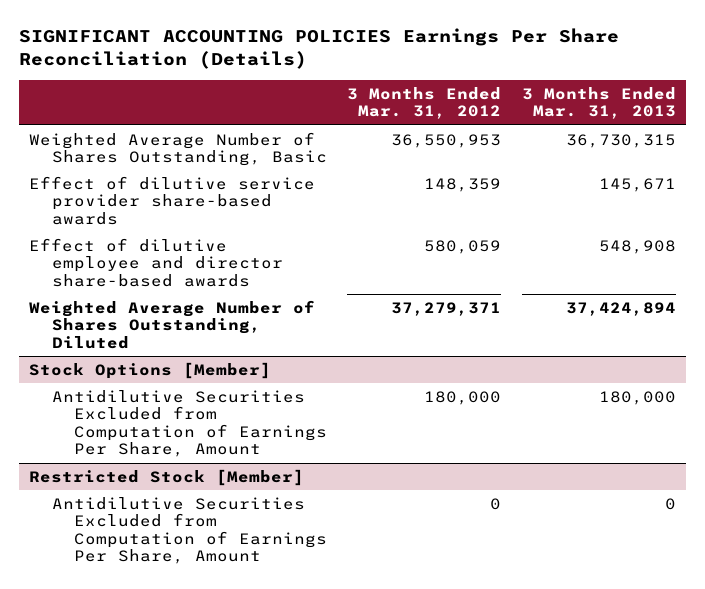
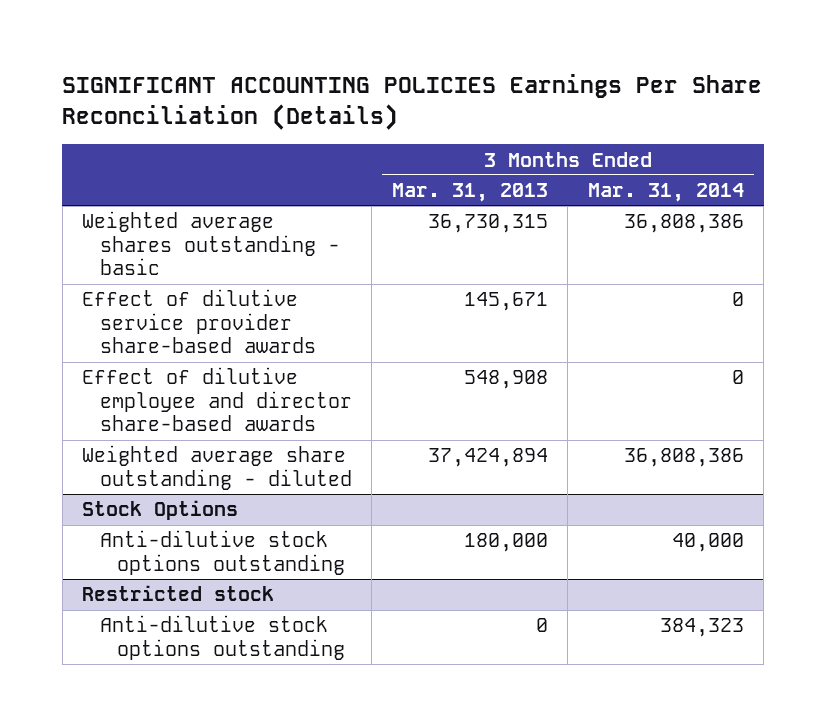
- | 3 Months Ended Mar. 31, 2012 | 3 Months Ended Mar. 31, 2013
+ | 3 Months Ended Mar. 31, 2013 | 3 Months Ended Mar. 31, 2014
- Weighted Average Number of Shares Outstanding, Basic | 36,550,953 | 36,730,315
+ Weighted average shares outstanding - basic | 36,730,315 | 36,808,386
- Weighted Average Number of Shares Outstanding, Diluted | 37,279,371 | 37,424,894
- Stock Options [Member]
- Antidilutive Securities Excluded from Computation of Earnings Per Share, Amount | 180,000 | 180,000
- Restricted Stock [Member]
- Antidilutive Securities Excluded from Computation of Earnings Per Share, Amount | 0 | 0
+ Weighted average share outstanding - diluted | 37,424,894 | 36,808,386
+ Stock Options
+ Anti-dilutive stock options outstanding | 180,000 | 40,000
+ Restricted stock
+ Anti-dilutive stock options outstanding | 0 | 384,323

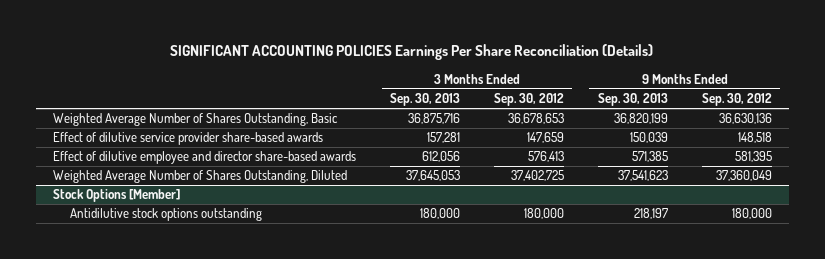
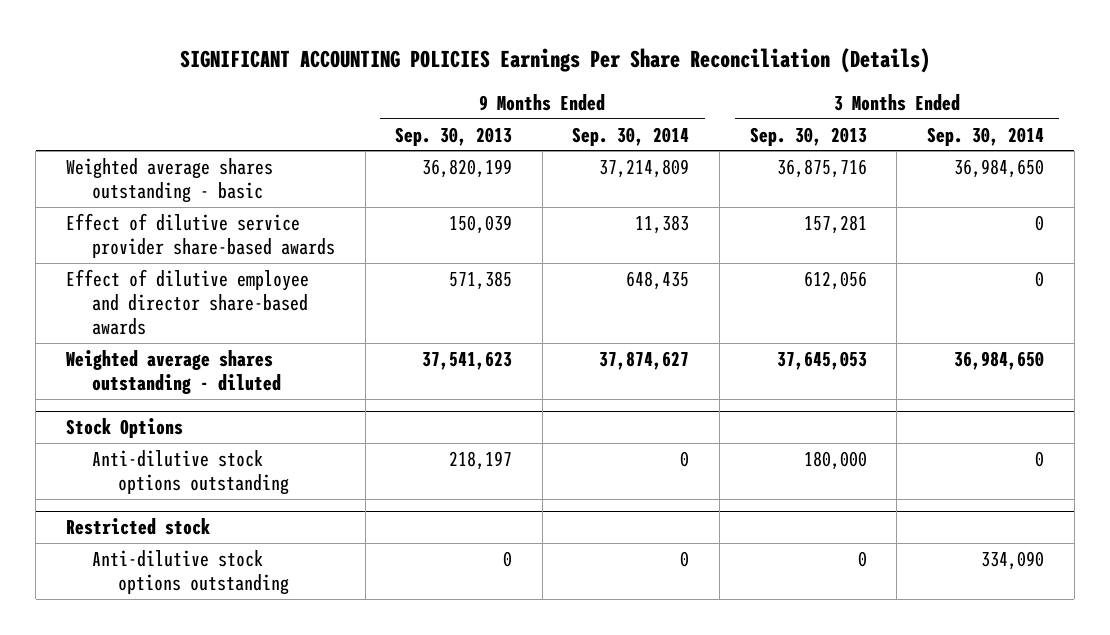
- | 3 Months Ended Sep. 30, 2013 | 3 Months Ended Sep. 30, 2012 | 9 Months Ended Sep. 30, 2013 | 9 Months Ended Sep. 30, 2012
+ | 9 Months Ended Sep. 30, 2013 | 9 Months Ended Sep. 30, 2014 | 3 Months Ended Sep. 30, 2013 | 3 Months Ended Sep. 30, 2014
- Weighted Average Number of Shares Outstanding, Basic | 36,875,716 | 36,678,653 | 36,820,199 | 36,630,136
+ Weighted average shares outstanding - basic | 36,820,199 | 37,214,809 | 36,875,716 | 36,984,650
- Weighted Average Number of Shares Outstanding, Diluted | 37,645,053 | 37,402,725 | 37,541,623 | 37,360,049
- Stock Options [Member]
- Antidilutive stock options outstanding | 180,000 | 180,000 | 218,197 | 180,000
+ Weighted average shares outstanding - diluted | 37,541,623 | 37,874,627 | 37,645,053 | 36,984,650
+ Stock Options
+ Anti-dilutive stock options outstanding | 218,197 | 0 | 180,000 | 0
+ Restricted stock
+ Anti-dilutive stock options outstanding | 0 | 0 | 0 | 334,090

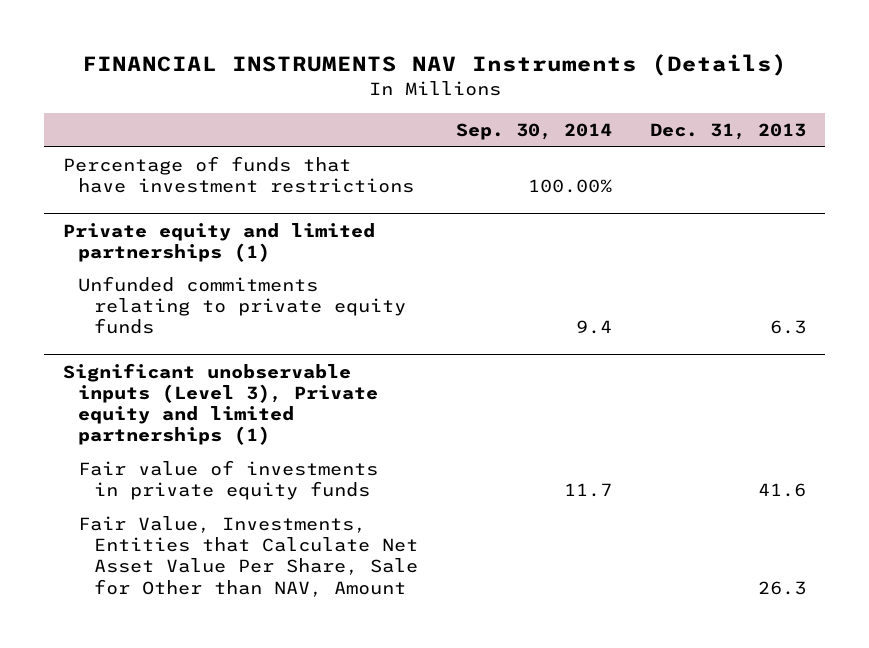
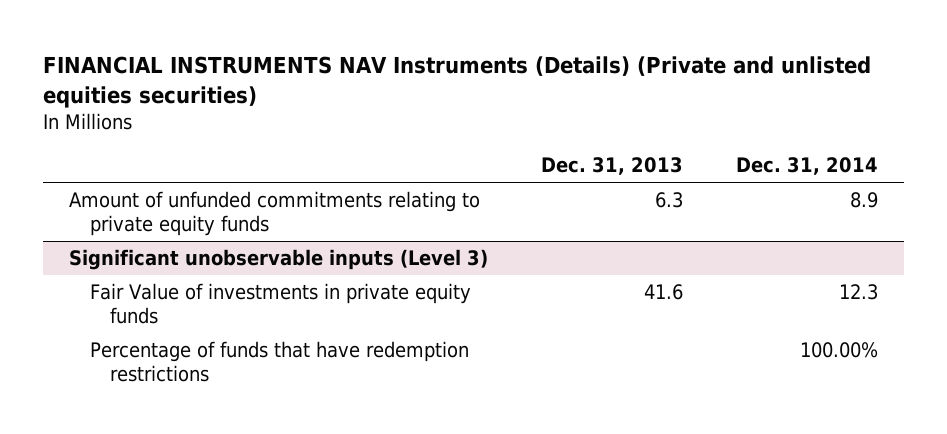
- FINANCIAL INSTRUMENTS NAV Instruments (Details)
+ FINANCIAL INSTRUMENTS NAV Instruments (Details) (Private and unlisted equities securities)
- | Sep. 30, 2014 | Dec. 31, 2013
+ | Dec. 31, 2013 | Dec. 31, 2014
- Percentage of funds that have investment restrictions | 100.00% |
- Private equity and limited partnerships (1)
- Unfunded commitments relating to private equity funds | 9.4 | 6.3
- Significant unobservable inputs (Level 3), Private equity and limited partnerships (1)
- Fair value of investments in private equity funds | 11.7 | 41.6
- Fair Value, Investments, Entities that Calculate Net Asset Value Per Share, Sale for Other than NAV, Amount | | 26.3
+ Amount of unfunded commitments relating to private equity funds | 6.3 | 8.9
+ Significant unobservable inputs (Level 3)
+ Fair Value of investments in private equity funds | 41.6 | 12.3
+ Percentage of funds that have redemption restrictions | | 100.00%

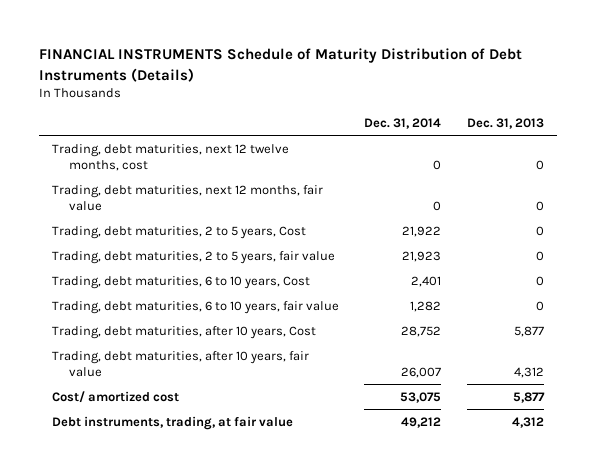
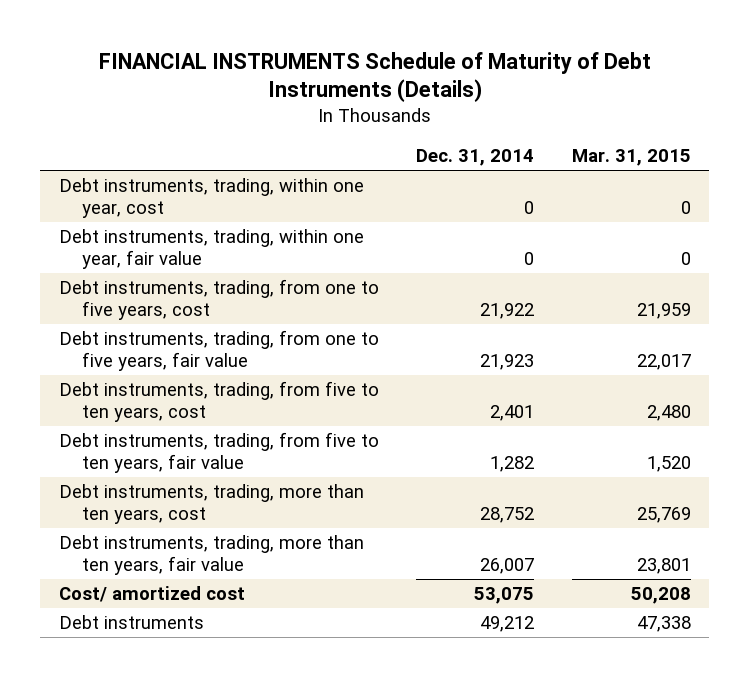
- FINANCIAL INSTRUMENTS Schedule of Maturity Distribution of Debt Instruments (Details)
+ FINANCIAL INSTRUMENTS Schedule of Maturity of Debt Instruments (Details)
- | Dec. 31, 2014 | Dec. 31, 2013
+ | Dec. 31, 2014 | Mar. 31, 2015
- Trading, debt maturities, next 12 twelve months, cost | 0 | 0
- Trading, debt maturities, next 12 months, fair value | 0 | 0
- Trading, debt maturities, 2 to 5 years, Cost | 21,922 | 0
- Trading, debt maturities, 2 to 5 years, fair value | 21,923 | 0
- Trading, debt maturities, 6 to 10 years, Cost | 2,401 | 0
- Trading, debt maturities, 6 to 10 years, fair value | 1,282 | 0
- Trading, debt maturities, after 10 years, Cost | 28,752 | 5,877
- Trading, debt maturities, after 10 years, fair value | 26,007 | 4,312
+ Debt instruments, trading, within one year, cost | 0 | 0
+ Debt instruments, trading, within one year, fair value | 0 | 0
+ Debt instruments, trading, from one to five years, cost | 21,922 | 21,959
+ Debt instruments, trading, from one to five years, fair value | 21,923 | 22,017
+ Debt instruments, trading, from five to ten years, cost | 2,401 | 2,480
+ Debt instruments, trading, from five to ten years, fair value | 1,282 | 1,520
+ Debt instruments, trading, more than ten years, cost | 28,752 | 25,769
+ Debt instruments, trading, more than ten years, fair value | 26,007 | 23,801
- Debt instruments, trading, at fair value | 49,212 | 4,312
+ Debt instruments | 49,212 | 47,338

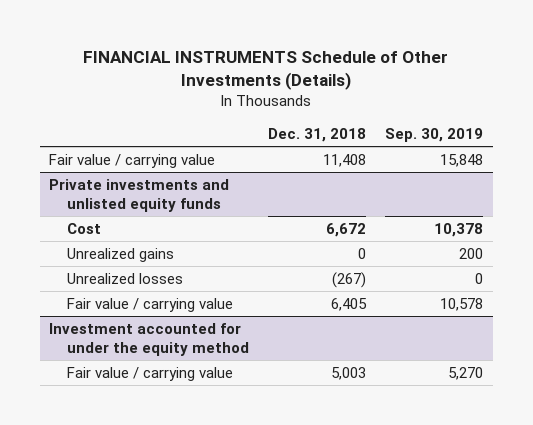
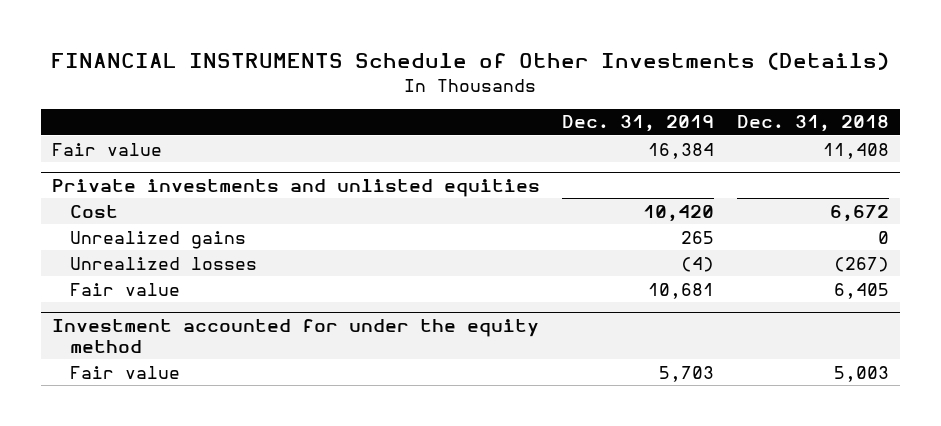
- | Dec. 31, 2018 | Sep. 30, 2019
+ | Dec. 31, 2019 | Dec. 31, 2018
- Fair value / carrying value | 11,408 | 15,848
- Private investments and unlisted equity funds
+ Fair value | 16,384 | 11,408
+ Private investments and unlisted equities
- Fair value / carrying value | 6,405 | 10,578
+ Fair value | 10,681 | 6,405
@ Investment accounted for under the equity method
- Fair value / carrying value | 5,003 | 5,270
+ Fair value | 5,703 | 5,003

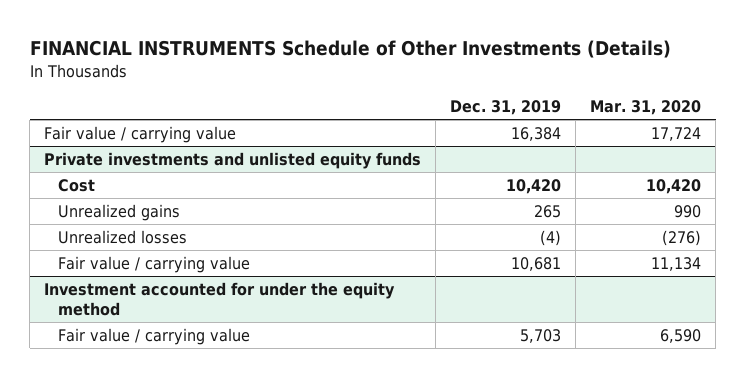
- | Dec. 31, 2019 | Dec. 31, 2018
+ | Dec. 31, 2019 | Mar. 31, 2020
- Fair value | 16,384 | 11,408
- Private investments and unlisted equities
+ Fair value / carrying value | 16,384 | 17,724
+ Private investments and unlisted equity funds
- Fair value | 10,681 | 6,405
+ Fair value / carrying value | 10,681 | 11,134
@ Investment accounted for under the equity method
- Fair value | 5,703 | 5,003
+ Fair value / carrying value | 5,703 | 6,590

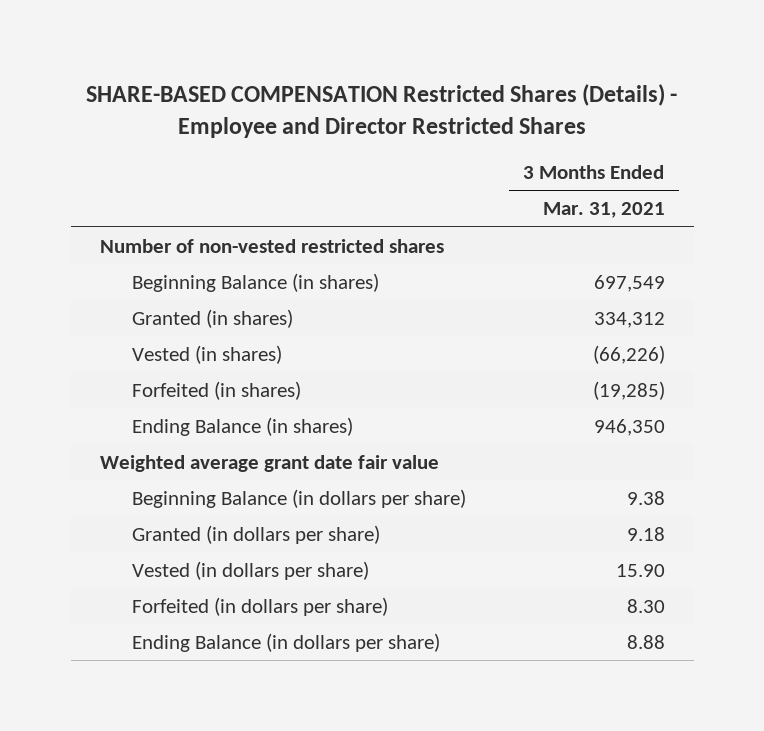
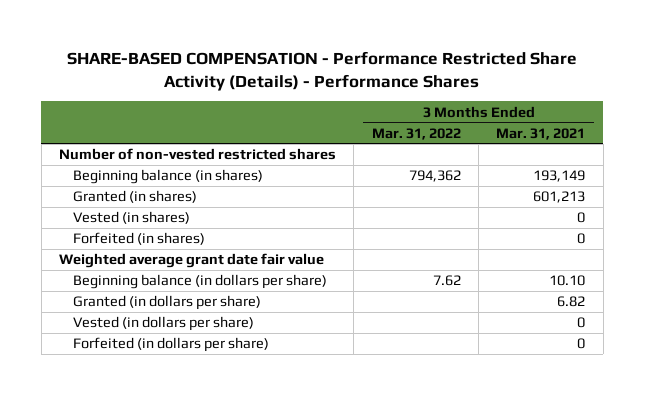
- SHARE-BASED COMPENSATION Restricted Shares (Details) - Employee and Director Restricted Shares
+ SHARE-BASED COMPENSATION - Performance Restricted Share Activity (Details) - Performance Shares
- | 3 Months Ended Mar. 31, 2021
+ | 3 Months Ended Mar. 31, 2022 | 3 Months Ended Mar. 31, 2021
- Beginning Balance (in shares) | 697,549
- Granted (in shares) | 334,312
- Vested (in shares) | (66,226)
- Forfeited (in shares) | (19,285)
- Ending Balance (in shares) | 946,350
+ Beginning balance (in shares) | 794,362 | 193,149
+ Granted (in shares) | | 601,213
+ Vested (in shares) | | 0
+ Forfeited (in shares) | | 0
- Beginning Balance (in dollars per share) | 9.38
- Granted (in dollars per share) | 9.18
- Vested (in dollars per share) | 15.90
- Forfeited (in dollars per share) | 8.30
- Ending Balance (in dollars per share) | 8.88
+ Beginning balance (in dollars per share) | 7.62 | 10.10
+ Granted (in dollars per share) | | 6.82
+ Vested (in dollars per share) | | 0
+ Forfeited (in dollars per share) | | 0

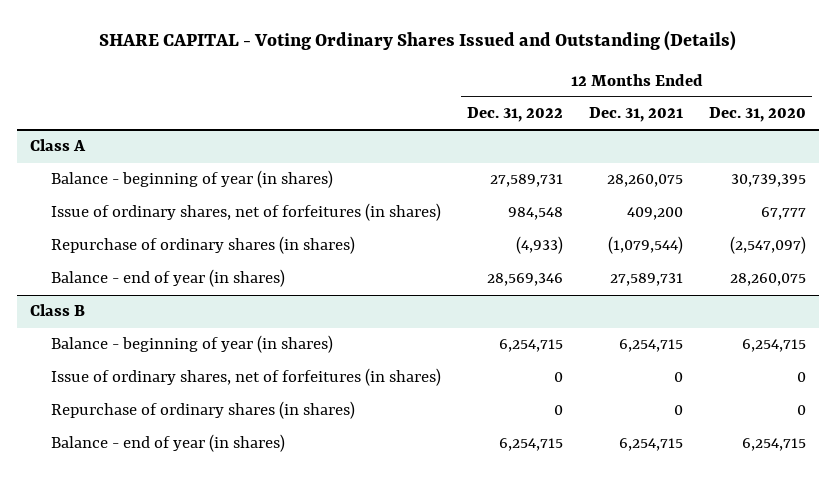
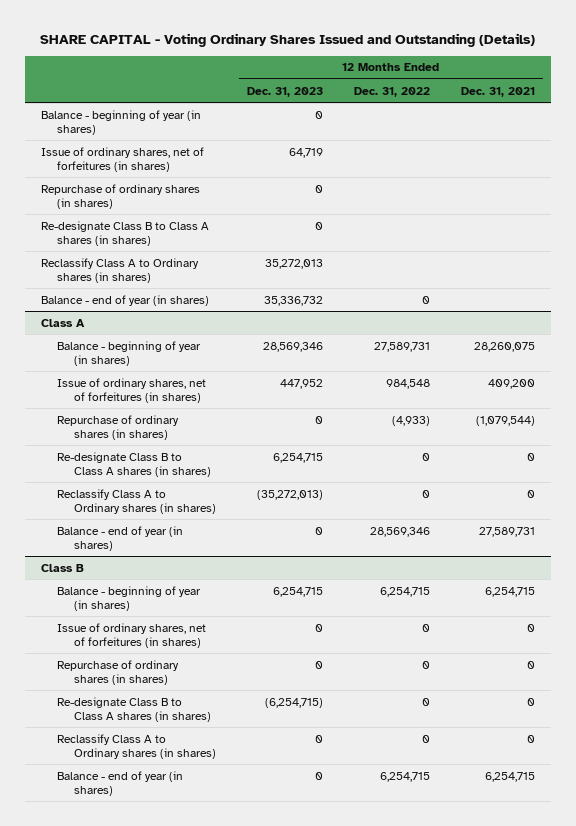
- | 12 Months Ended Dec. 31, 2022 | 12 Months Ended Dec. 31, 2021 | 12 Months Ended Dec. 31, 2020
+ | 12 Months Ended Dec. 31, 2023 | 12 Months Ended Dec. 31, 2022 | 12 Months Ended Dec. 31, 2021
+ Balance - beginning of year (in shares) | 0 | |
+ Issue of ordinary shares, net of forfeitures (in shares) | 64,719 | |
+ Repurchase of ordinary shares (in shares) | 0 | |
+ Re-designate Class B to Class A shares (in shares) | 0 | |
+ Reclassify Class A to Ordinary shares (in shares) | 35,272,013 | |
+ Balance - end of year (in shares) | 35,336,732 | 0 |
@ Class A
+ Re-designate Class B to Class A shares (in shares) | 6,254,715 | 0 | 0
+ Reclassify Class A to Ordinary shares (in shares) | (35,272,013) | 0 | 0
@ Class B
+ Re-designate Class B to Class A shares (in shares) | (6,254,715) | 0 | 0
+ Reclassify Class A to Ordinary shares (in shares) | 0 | 0 | 0

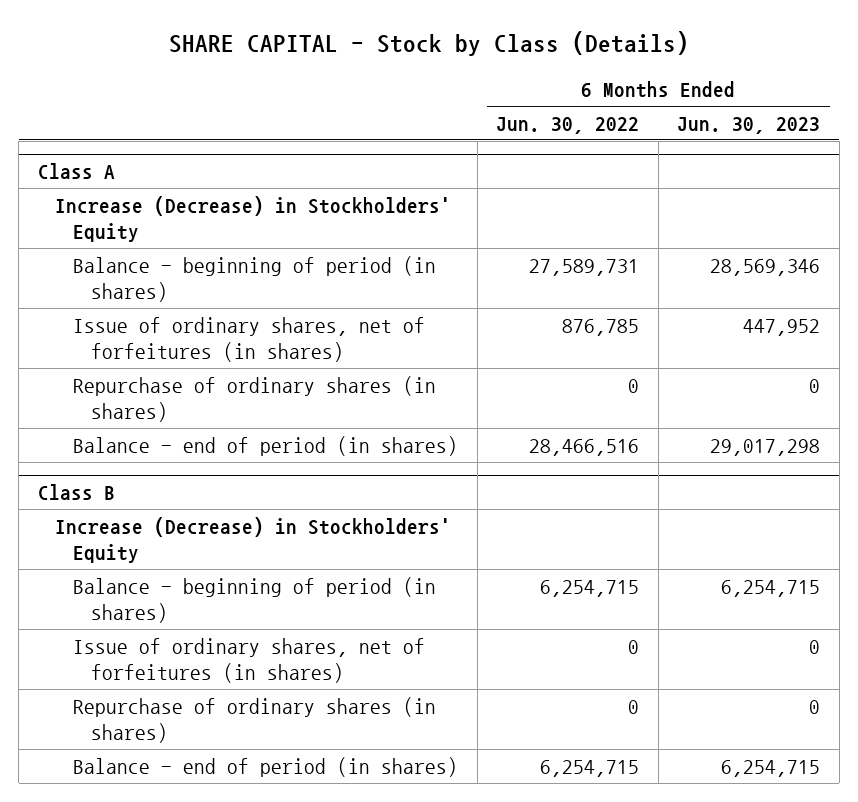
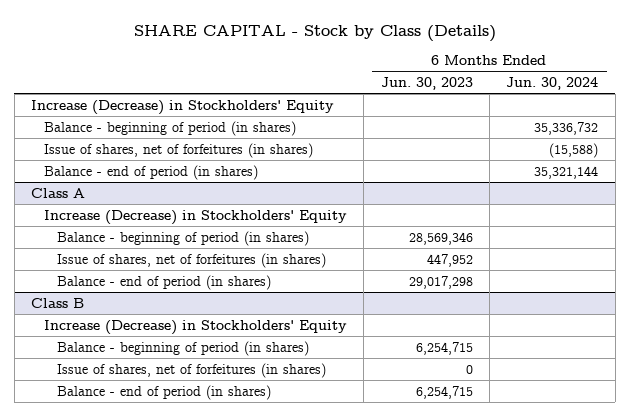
- | 6 Months Ended Jun. 30, 2022 | 6 Months Ended Jun. 30, 2023
+ | 6 Months Ended Jun. 30, 2023 | 6 Months Ended Jun. 30, 2024
+ Increase (Decrease) in Stockholders' Equity
+ Balance - beginning of period (in shares) | | 35,336,732
+ Issue of shares, net of forfeitures (in shares) | | (15,588)
+ Balance - end of period (in shares) | | 35,321,144
@ Class A
- Issue of ordinary shares, net of forfeitures (in shares) | 876,785 | 447,952
- Repurchase of ordinary shares (in shares) | 0 | 0
+ Issue of shares, net of forfeitures (in shares) | 447,952 |
@ Class B
- Issue of ordinary shares, net of forfeitures (in shares) | 0 | 0
- Repurchase of ordinary shares (in shares) | 0 | 0
+ Issue of shares, net of forfeitures (in shares) | 0 |

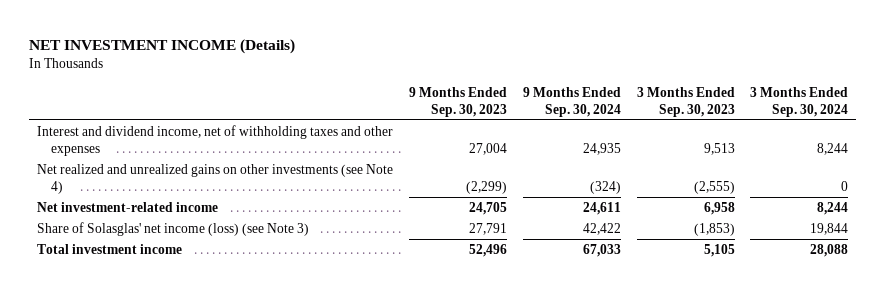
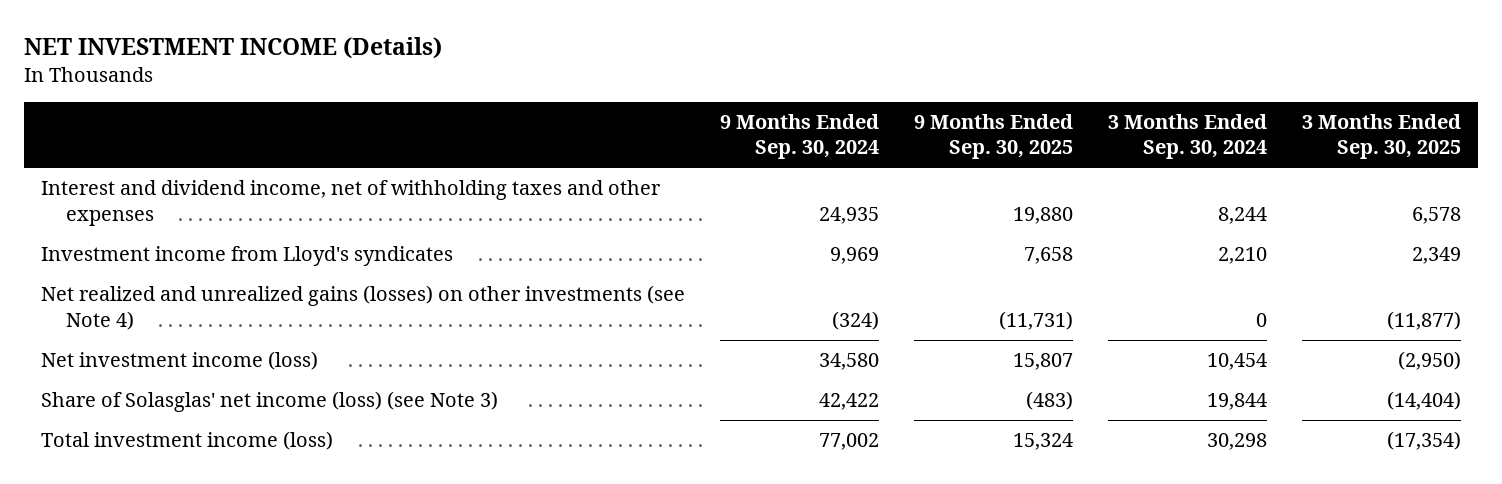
- | 9 Months Ended Sep. 30, 2023 | 9 Months Ended Sep. 30, 2024 | 3 Months Ended Sep. 30, 2023 | 3 Months Ended Sep. 30, 2024
+ | 9 Months Ended Sep. 30, 2024 | 9 Months Ended Sep. 30, 2025 | 3 Months Ended Sep. 30, 2024 | 3 Months Ended Sep. 30, 2025
- Net realized and unrealized gains on other investments (see Note 4) | (2,299) | (324) | (2,555) | 0
- Net investment-related income | 24,705 | 24,611 | 6,958 | 8,244
+ Investment income from Lloyd's syndicates | 9,969 | 7,658 | 2,210 | 2,349
+ Net realized and unrealized gains (losses) on other investments (see Note 4) | (324) | (11,731) | 0 | (11,877)
+ Net investment income (loss) | 34,580 | 15,807 | 10,454 | (2,950)
- Total investment income | 52,496 | 67,033 | 5,105 | 28,088
+ Total investment income (loss) | 77,002 | 15,324 | 30,298 | (17,354)

